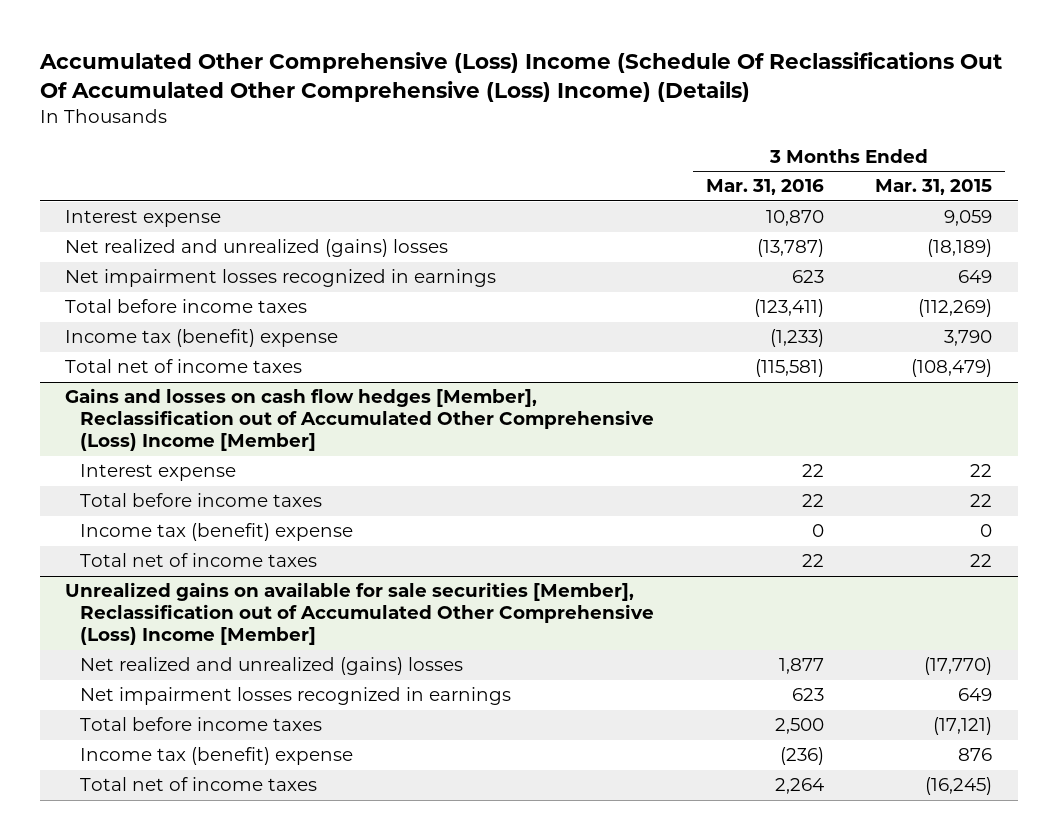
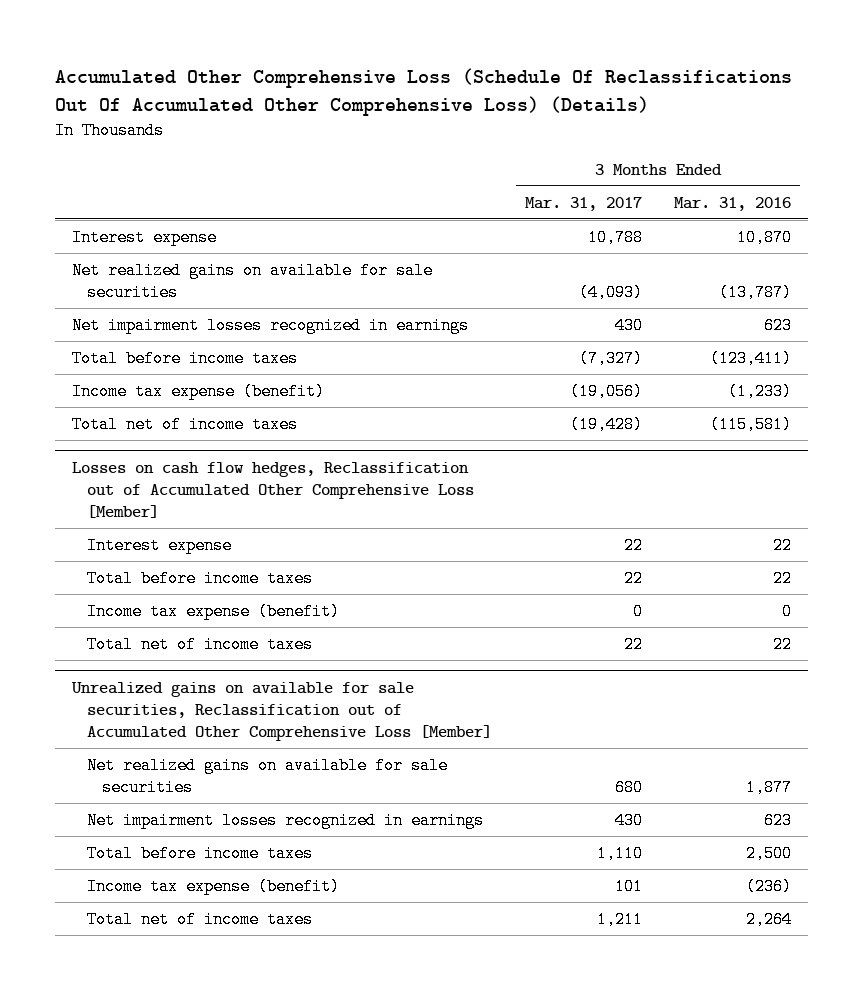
- Accumulated Other Comprehensive (Loss) Income (Schedule Of Reclassifications Out Of Accumulated Other Comprehensive (Loss) Income) (Details)
+ Accumulated Other Comprehensive Loss (Schedule Of Reclassifications Out Of Accumulated Other Comprehensive Loss) (Details)
- | 3 Months Ended Mar. 31, 2016 | 3 Months Ended Mar. 31, 2015
+ | 3 Months Ended Mar. 31, 2017 | 3 Months Ended Mar. 31, 2016
- Net realized and unrealized (gains) losses | (13,787) | (18,189)
+ Net realized gains on available for sale securities | (4,093) | (13,787)
- Income tax (benefit) expense | (1,233) | 3,790
+ Income tax expense (benefit) | (19,056) | (1,233)
- Gains and losses on cash flow hedges [Member], Reclassification out of Accumulated Other Comprehensive (Loss) Income [Member]
+ Losses on cash flow hedges, Reclassification out of Accumulated Other Comprehensive Loss [Member]
- Income tax (benefit) expense | 0 | 0
+ Income tax expense (benefit) | 0 | 0
- Unrealized gains on available for sale securities [Member], Reclassification out of Accumulated Other Comprehensive (Loss) Income [Member]
- Net realized and unrealized (gains) losses | 1,877 | (17,770)
+ Unrealized gains on available for sale securities, Reclassification out of Accumulated Other Comprehensive Loss [Member]
+ Net realized gains on available for sale securities | 680 | 1,877
- Income tax (benefit) expense | (236) | 876
+ Income tax expense (benefit) | 101 | (236)

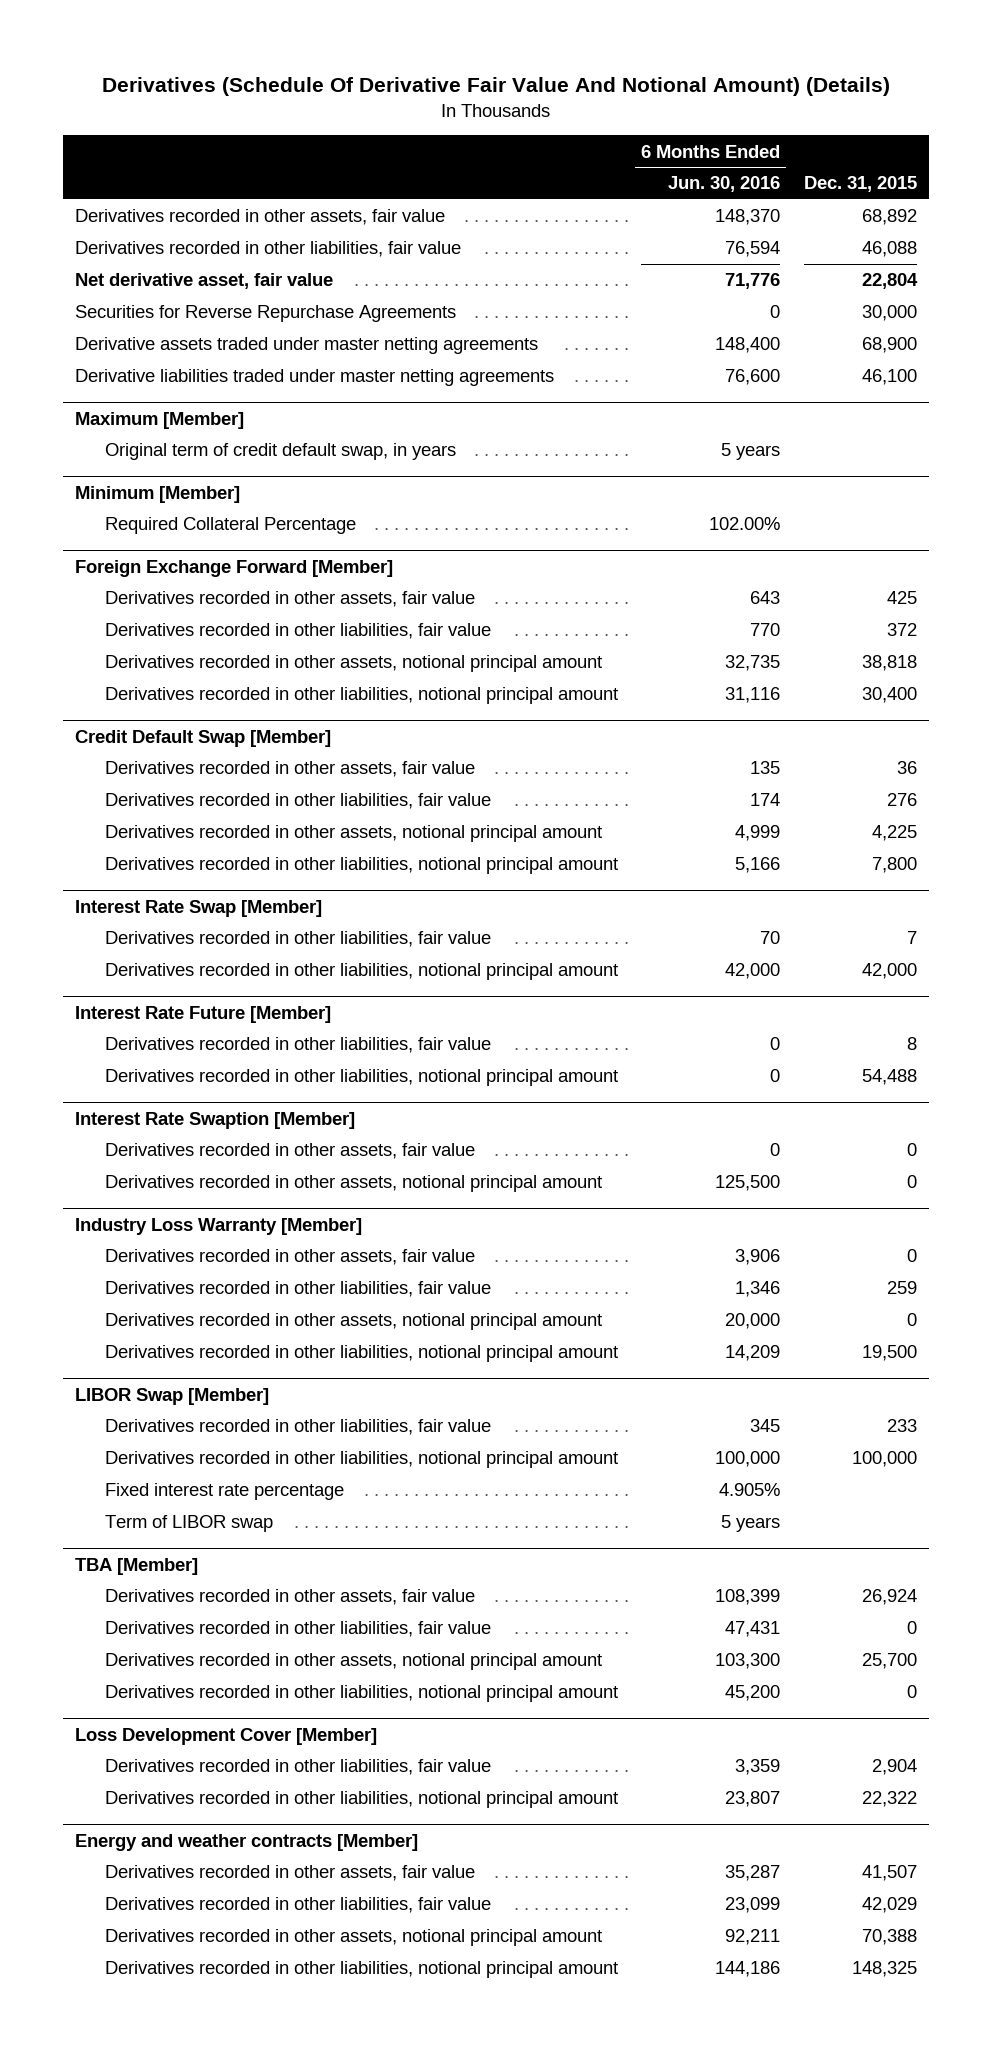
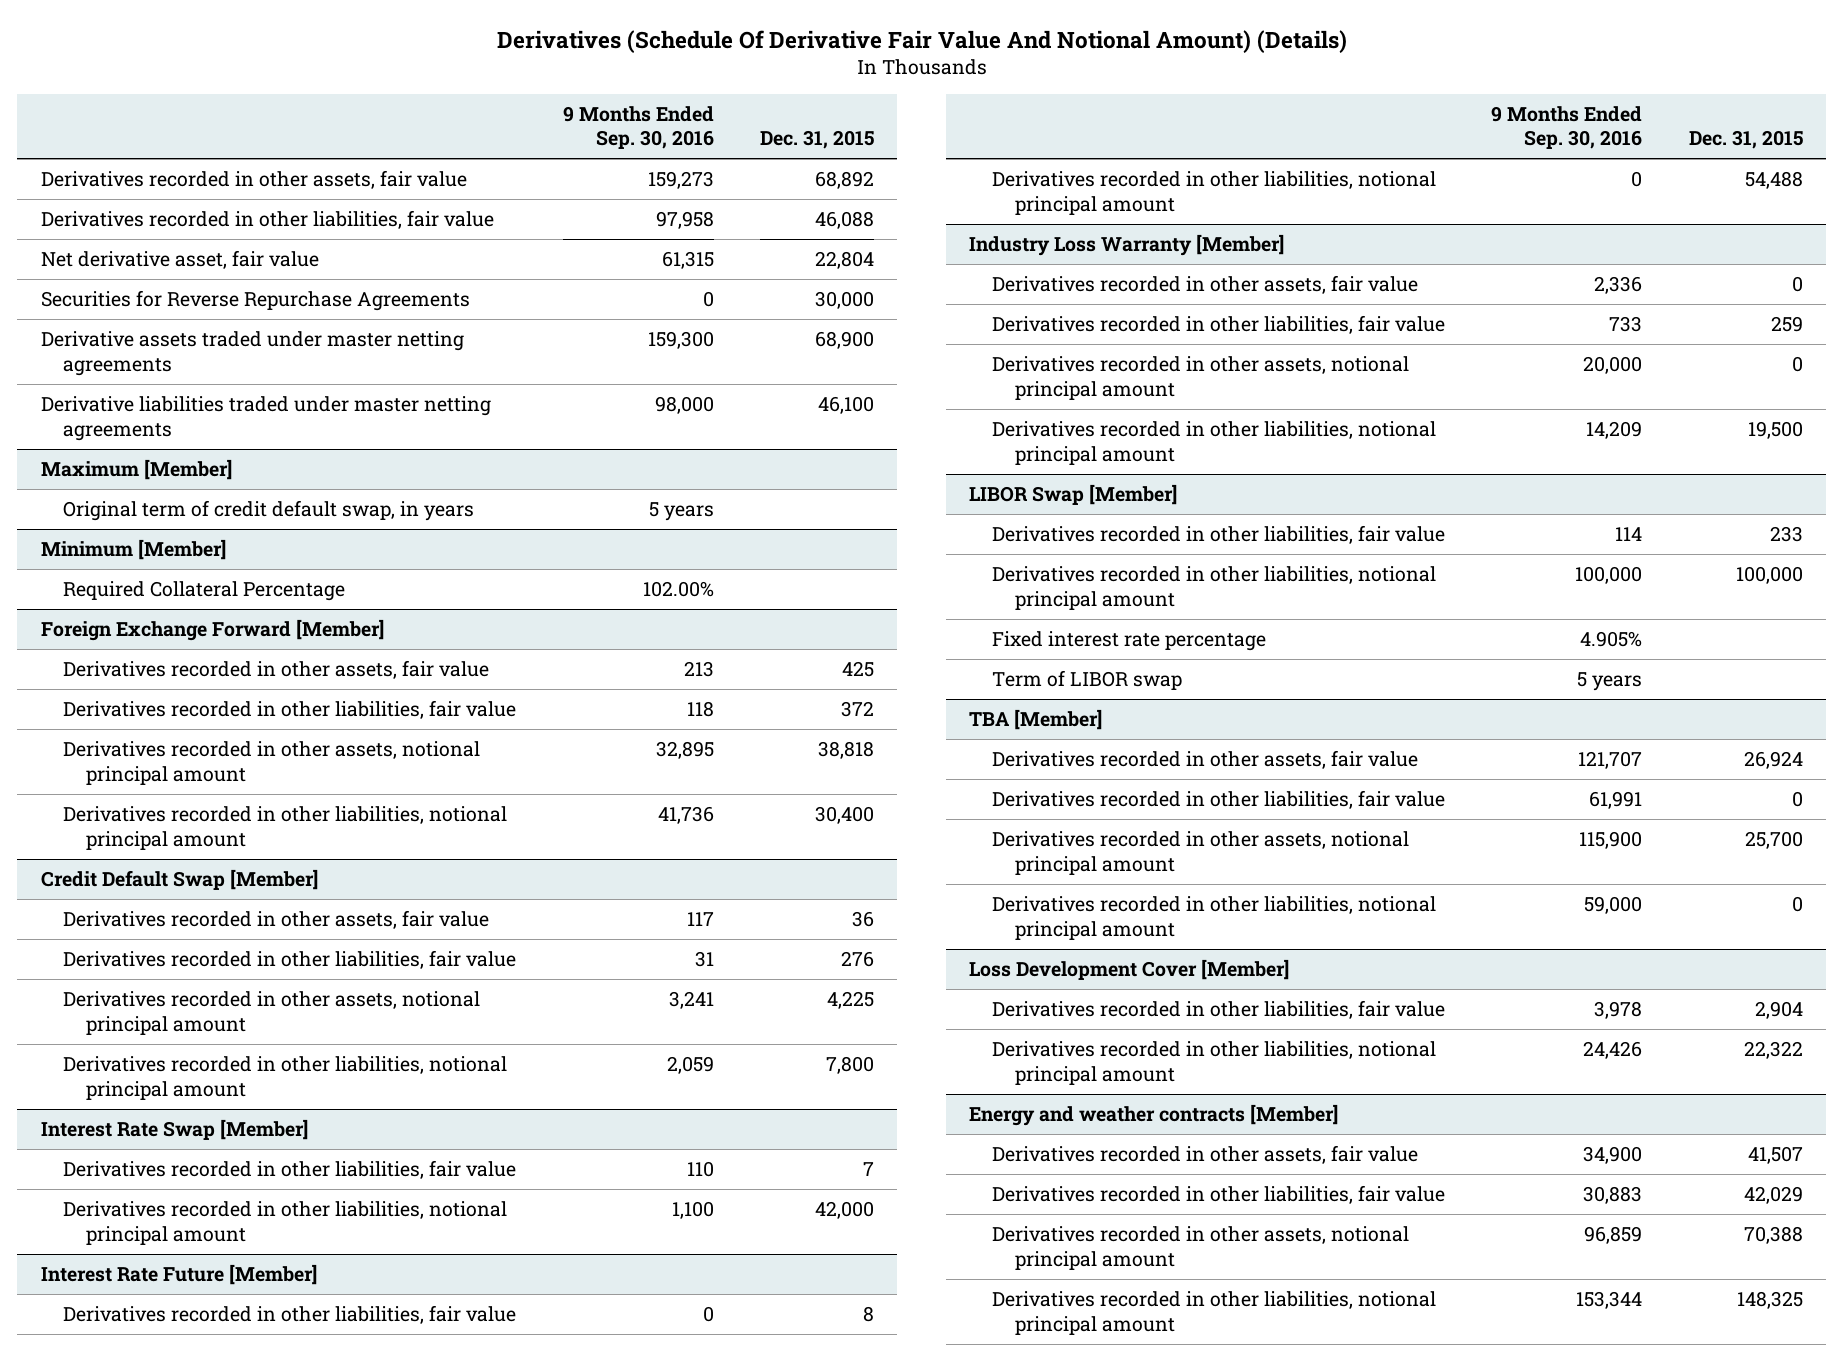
- | 6 Months Ended Jun. 30, 2016 | Dec. 31, 2015
+ | 9 Months Ended Sep. 30, 2016 | Dec. 31, 2015
- Interest Rate Swaption [Member]
- Derivatives recorded in other assets, fair value | 0 | 0
- Derivatives recorded in other assets, notional principal amount | 125,500 | 0

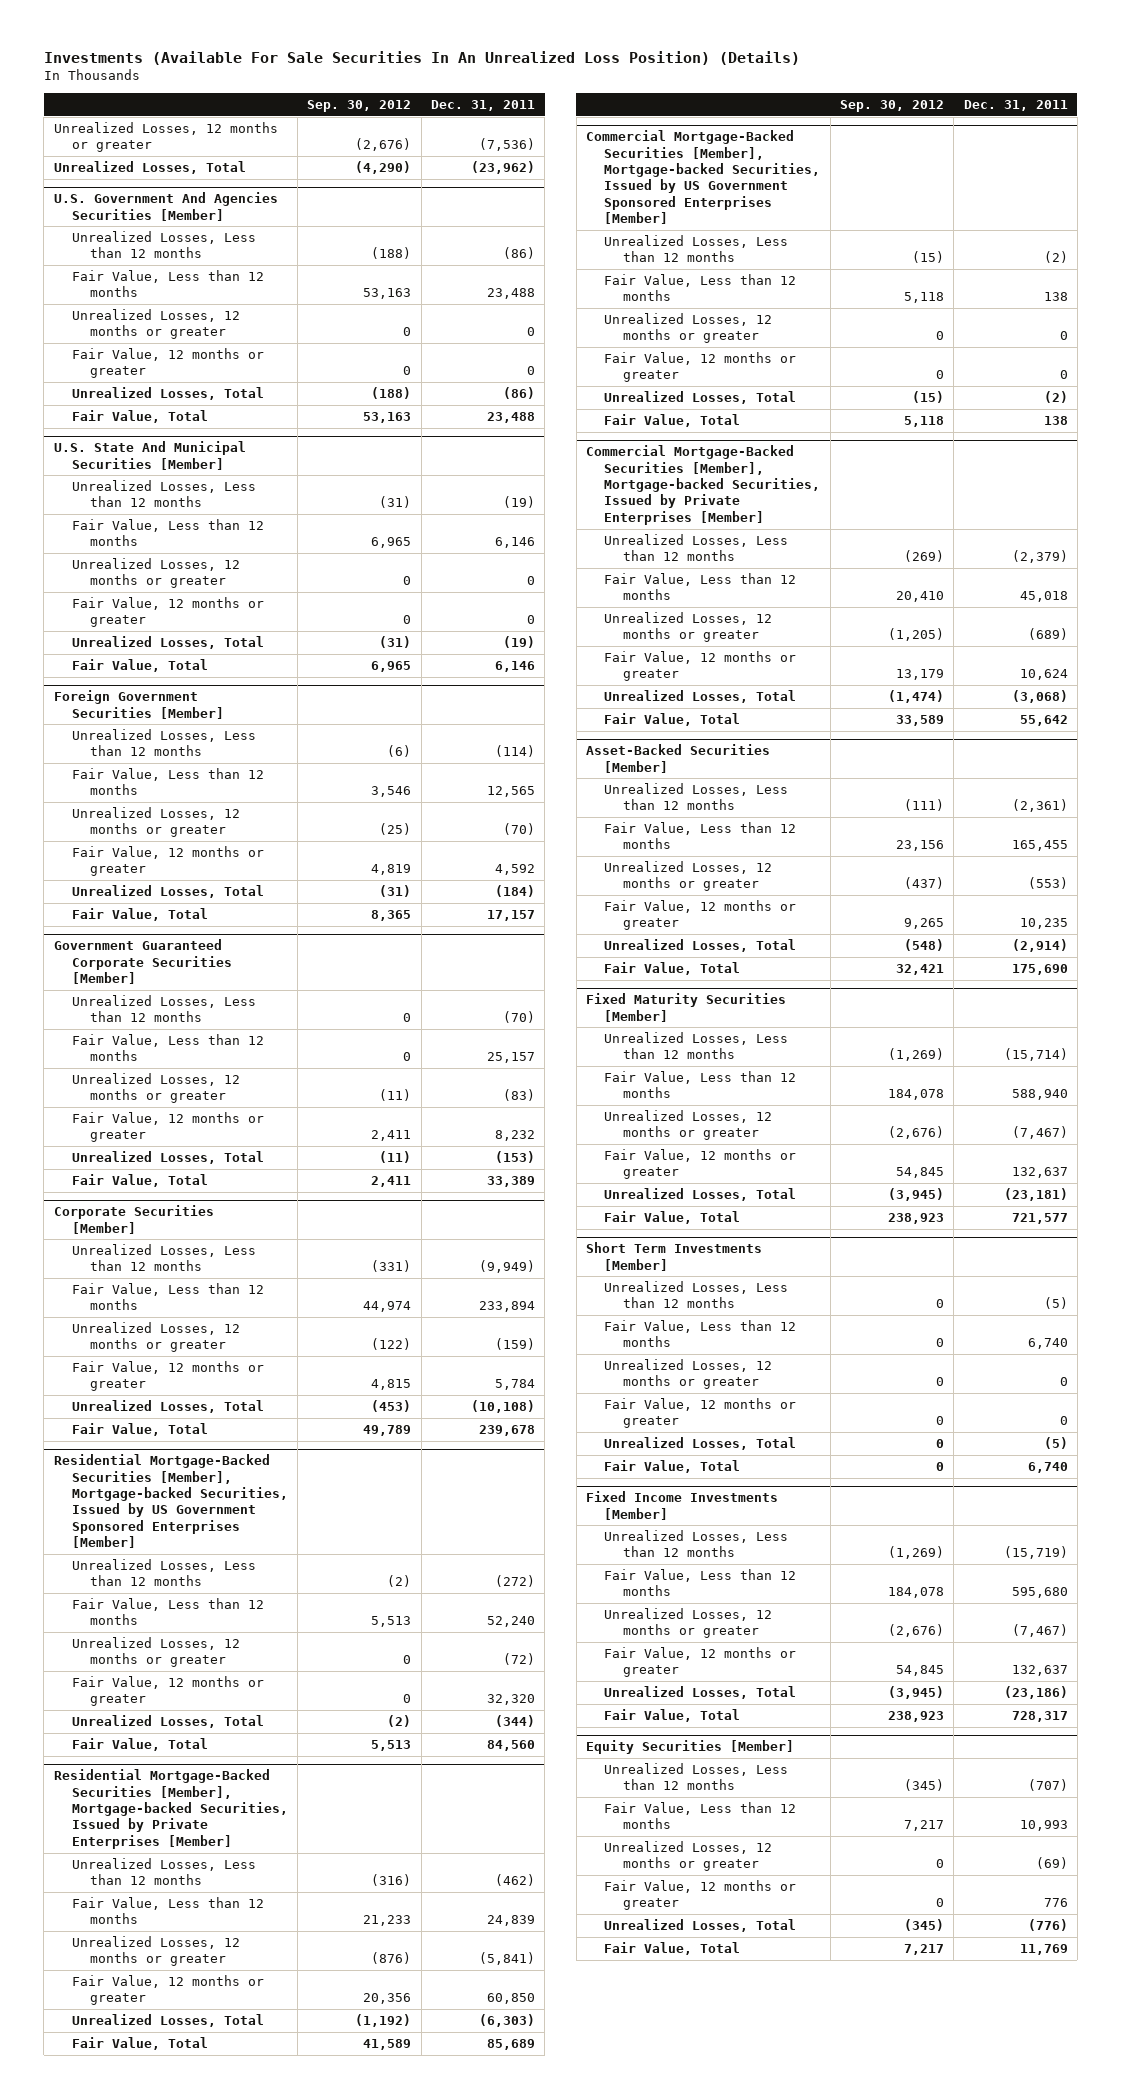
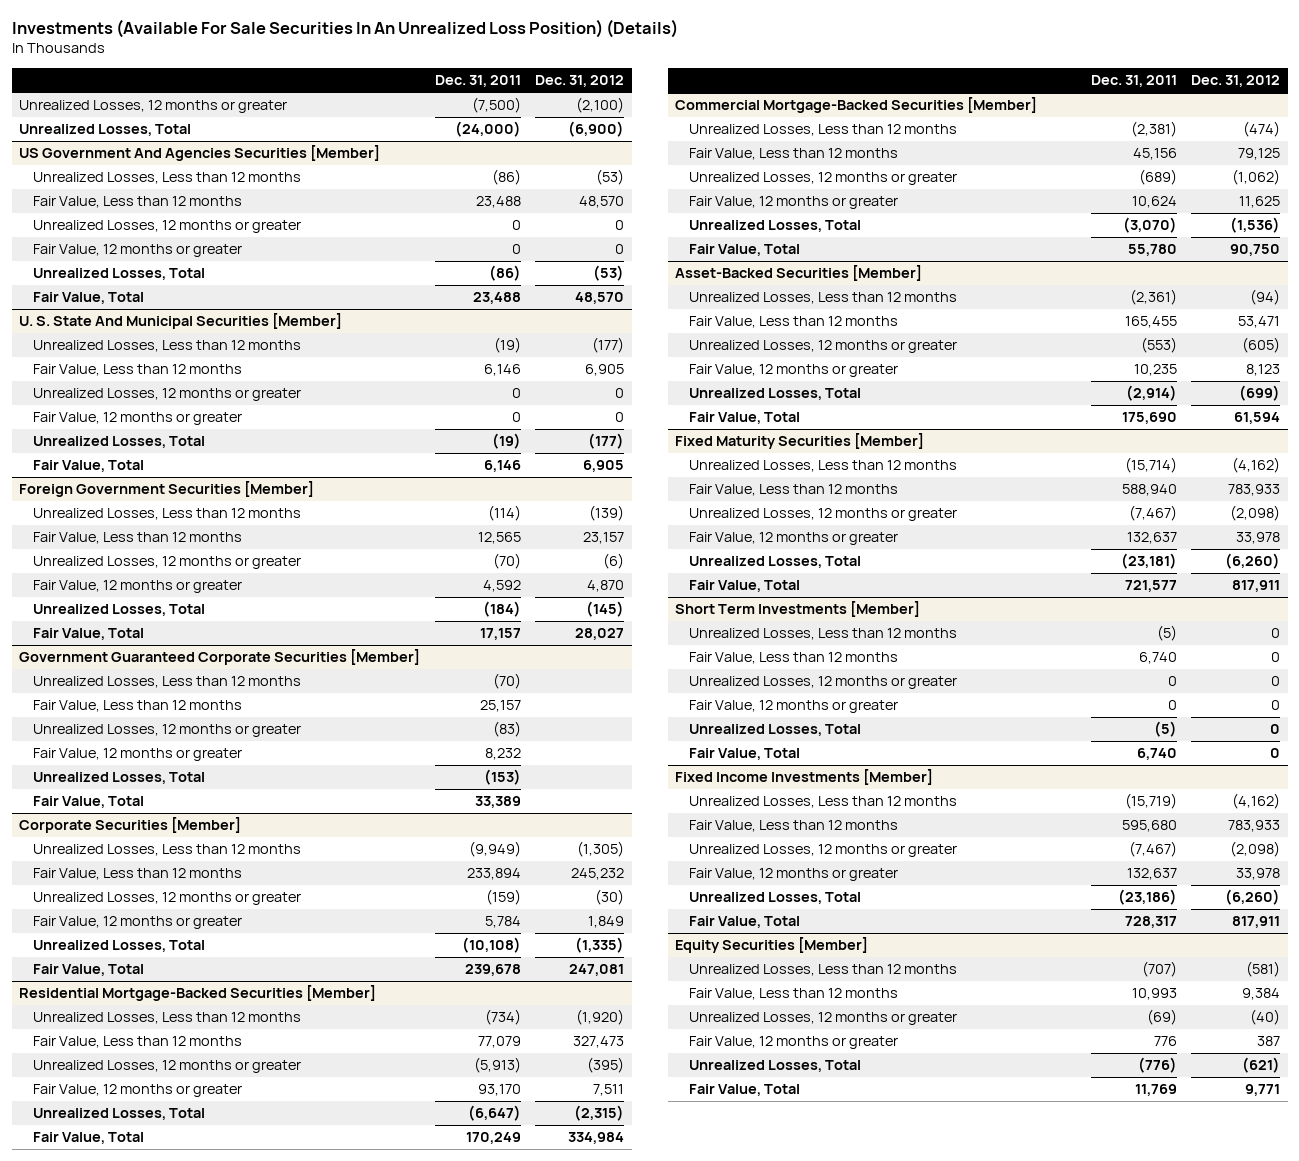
- | Sep. 30, 2012 | Dec. 31, 2011
+ | Dec. 31, 2011 | Dec. 31, 2012
- Unrealized Losses, 12 months or greater | (2,676) | (7,536)
- Unrealized Losses, Total | (4,290) | (23,962)
- U.S. Government And Agencies Securities [Member]
+ Unrealized Losses, 12 months or greater | (7,500) | (2,100)
+ Unrealized Losses, Total | (24,000) | (6,900)
+ US Government And Agencies Securities [Member]
- U.S. State And Municipal Securities [Member]
+ U. S. State And Municipal Securities [Member]
- Residential Mortgage-Backed Securities [Member], Mortgage-backed Securities, Issued by US Government Sponsored Enterprises [Member]
- Unrealized Losses, Less than 12 months | (2) | (272)
- Fair Value, Less than 12 months | 5,513 | 52,240
- Unrealized Losses, 12 months or greater | 0 | (72)
- Fair Value, 12 months or greater | 0 | 32,320
- Unrealized Losses, Total | (2) | (344)
- Fair Value, Total | 5,513 | 84,560
- Residential Mortgage-Backed Securities [Member], Mortgage-backed Securities, Issued by Private Enterprises [Member]
- Unrealized Losses, Less than 12 months | (316) | (462)
- Fair Value, Less than 12 months | 21,233 | 24,839
- Unrealized Losses, 12 months or greater | (876) | (5,841)
- Fair Value, 12 months or greater | 20,356 | 60,850
- Unrealized Losses, Total | (1,192) | (6,303)
- Fair Value, Total | 41,589 | 85,689
- Commercial Mortgage-Backed Securities [Member], Mortgage-backed Securities, Issued by US Government Sponsored Enterprises [Member]
- Unrealized Losses, Less than 12 months | (15) | (2)
- Fair Value, Less than 12 months | 5,118 | 138
- Unrealized Losses, 12 months or greater | 0 | 0
- Fair Value, 12 months or greater | 0 | 0
- Unrealized Losses, Total | (15) | (2)
- Fair Value, Total | 5,118 | 138
- Commercial Mortgage-Backed Securities [Member], Mortgage-backed Securities, Issued by Private Enterprises [Member]
- Unrealized Losses, Less than 12 months | (269) | (2,379)
- Fair Value, Less than 12 months | 20,410 | 45,018
+ Residential Mortgage-Backed Securities [Member]
+ Unrealized Losses, Less than 12 months | (734) | (1,920)
+ Fair Value, Less than 12 months | 77,079 | 327,473
+ Unrealized Losses, 12 months or greater | (5,913) | (395)
+ Fair Value, 12 months or greater | 93,170 | 7,511
+ Unrealized Losses, Total | (6,647) | (2,315)
+ Fair Value, Total | 170,249 | 334,984
+ Commercial Mortgage-Backed Securities [Member]
+ Unrealized Losses, Less than 12 months | (2,381) | (474)
+ Fair Value, Less than 12 months | 45,156 | 79,125
- Unrealized Losses, Total | (1,474) | (3,068)
- Fair Value, Total | 33,589 | 55,642
+ Unrealized Losses, Total | (3,070) | (1,536)
+ Fair Value, Total | 55,780 | 90,750

